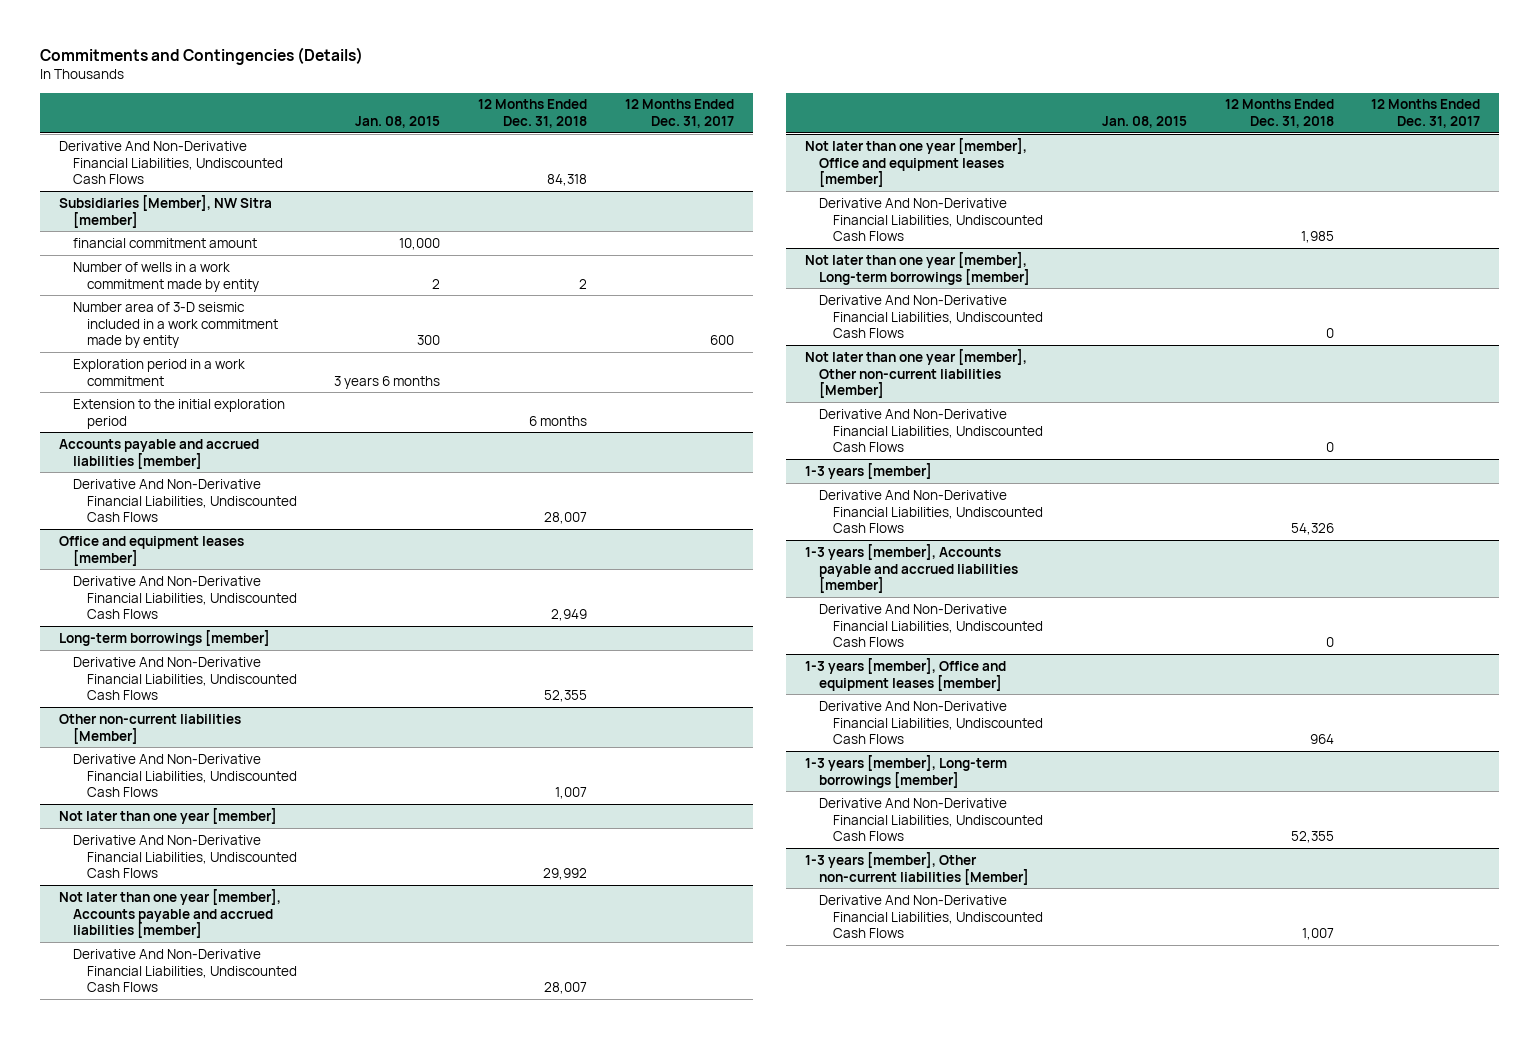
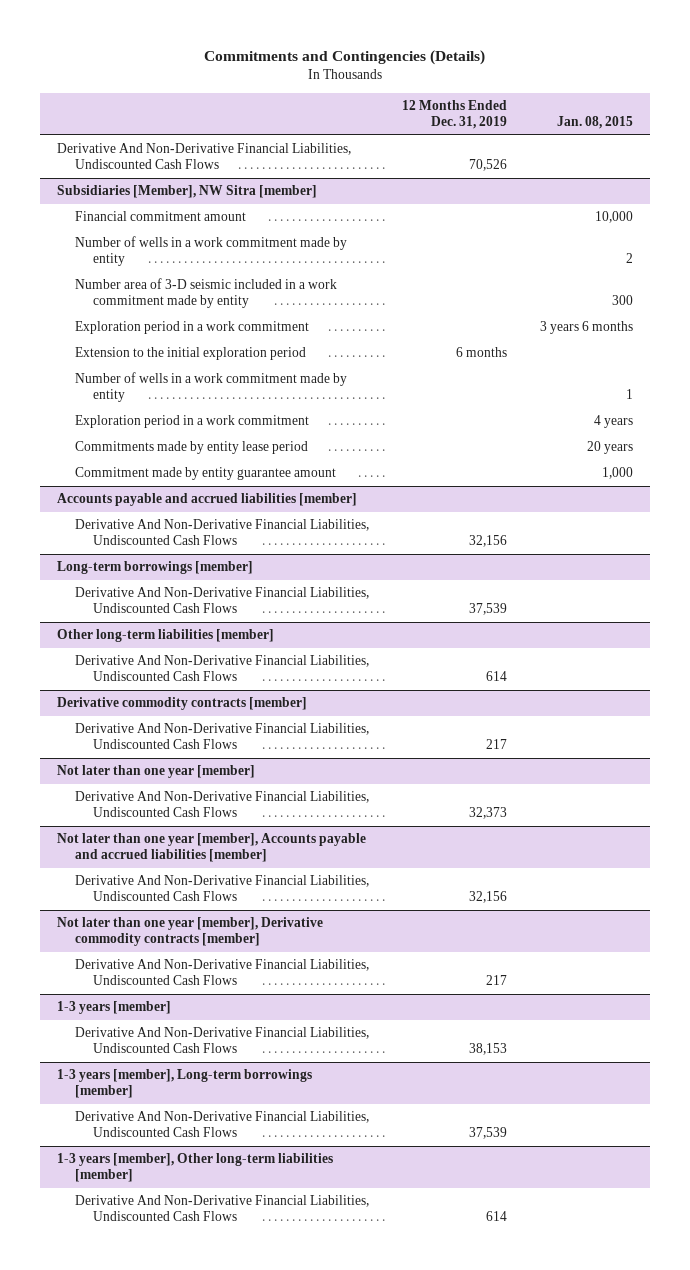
- | Jan. 08, 2015 | 12 Months Ended Dec. 31, 2018 | 12 Months Ended Dec. 31, 2017
+ | 12 Months Ended Dec. 31, 2019 | Jan. 08, 2015
@ Subsidiaries [Member], NW Sitra [member]
- financial commitment amount | 10,000 | |
+ Financial commitment amount | | 10,000
+ Number of wells in a work commitment made by entity | | 1
+ Exploration period in a work commitment | | 4 years
+ Commitments made by entity lease period | | 20 years
+ Commitment made by entity guarantee amount | | 1,000
- Office and equipment leases [member]
- Derivative And Non-Derivative Financial Liabilities, Undiscounted Cash Flows | | 2,949 |
- Other non-current liabilities [Member]
- Derivative And Non-Derivative Financial Liabilities, Undiscounted Cash Flows | | 1,007 |
+ Other long-term liabilities [member]
+ Derivative And Non-Derivative Financial Liabilities, Undiscounted Cash Flows | 614 |
+ Derivative commodity contracts [member]
+ Derivative And Non-Derivative Financial Liabilities, Undiscounted Cash Flows | 217 |
- Not later than one year [member], Office and equipment leases [member]
- Derivative And Non-Derivative Financial Liabilities, Undiscounted Cash Flows | | 1,985 |
- Not later than one year [member], Long-term borrowings [member]
- Derivative And Non-Derivative Financial Liabilities, Undiscounted Cash Flows | | 0 |
- Not later than one year [member], Other non-current liabilities [Member]
- Derivative And Non-Derivative Financial Liabilities, Undiscounted Cash Flows | | 0 |
+ Not later than one year [member], Derivative commodity contracts [member]
+ Derivative And Non-Derivative Financial Liabilities, Undiscounted Cash Flows | 217 |
- 1-3 years [member], Accounts payable and accrued liabilities [member]
- Derivative And Non-Derivative Financial Liabilities, Undiscounted Cash Flows | | 0 |
- 1-3 years [member], Office and equipment leases [member]
- Derivative And Non-Derivative Financial Liabilities, Undiscounted Cash Flows | | 964 |
- 1-3 years [member], Other non-current liabilities [Member]
+ 1-3 years [member], Other long-term liabilities [member]

